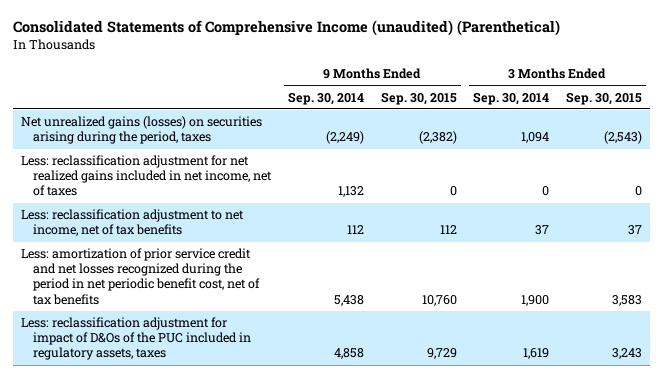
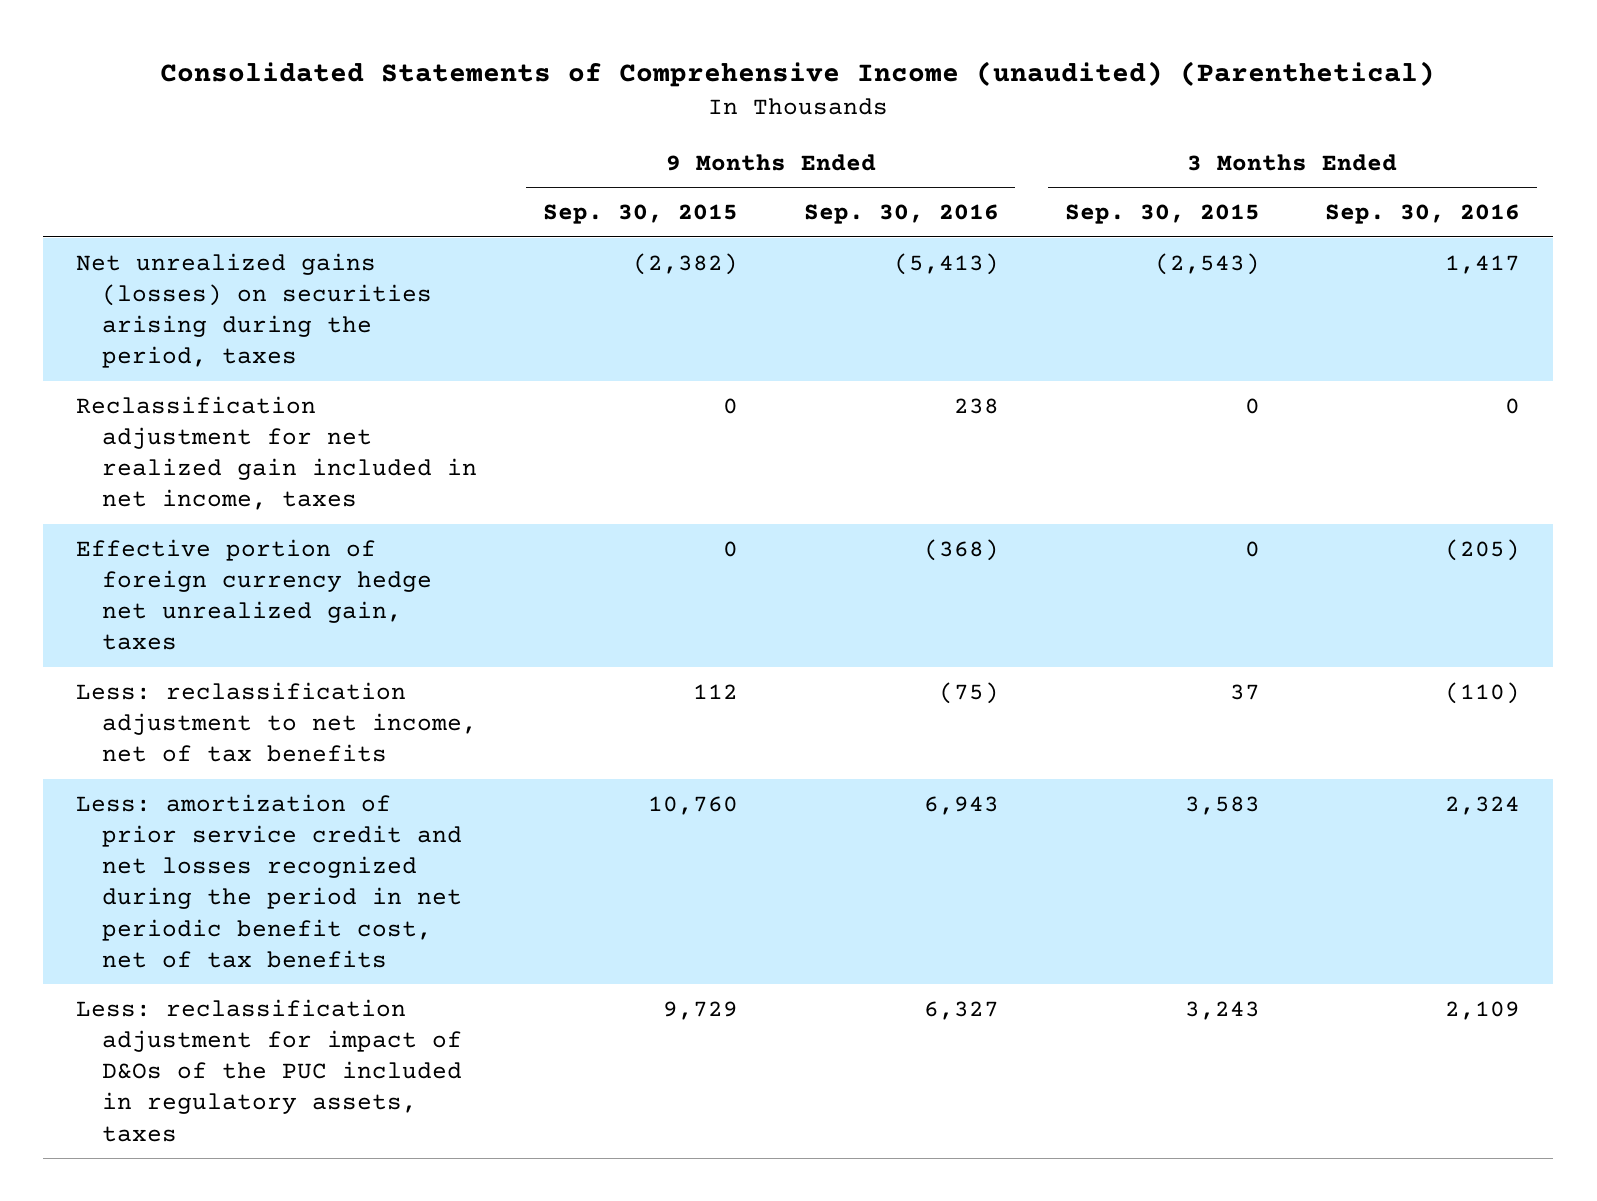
- | 9 Months Ended Sep. 30, 2014 | 9 Months Ended Sep. 30, 2015 | 3 Months Ended Sep. 30, 2014 | 3 Months Ended Sep. 30, 2015
+ | 9 Months Ended Sep. 30, 2015 | 9 Months Ended Sep. 30, 2016 | 3 Months Ended Sep. 30, 2015 | 3 Months Ended Sep. 30, 2016
- Less: reclassification adjustment for net realized gains included in net income, net of taxes | 1,132 | 0 | 0 | 0
+ Reclassification adjustment for net realized gain included in net income, taxes | 0 | 238 | 0 | 0
+ Effective portion of foreign currency hedge net unrealized gain, taxes | 0 | (368) | 0 | (205)

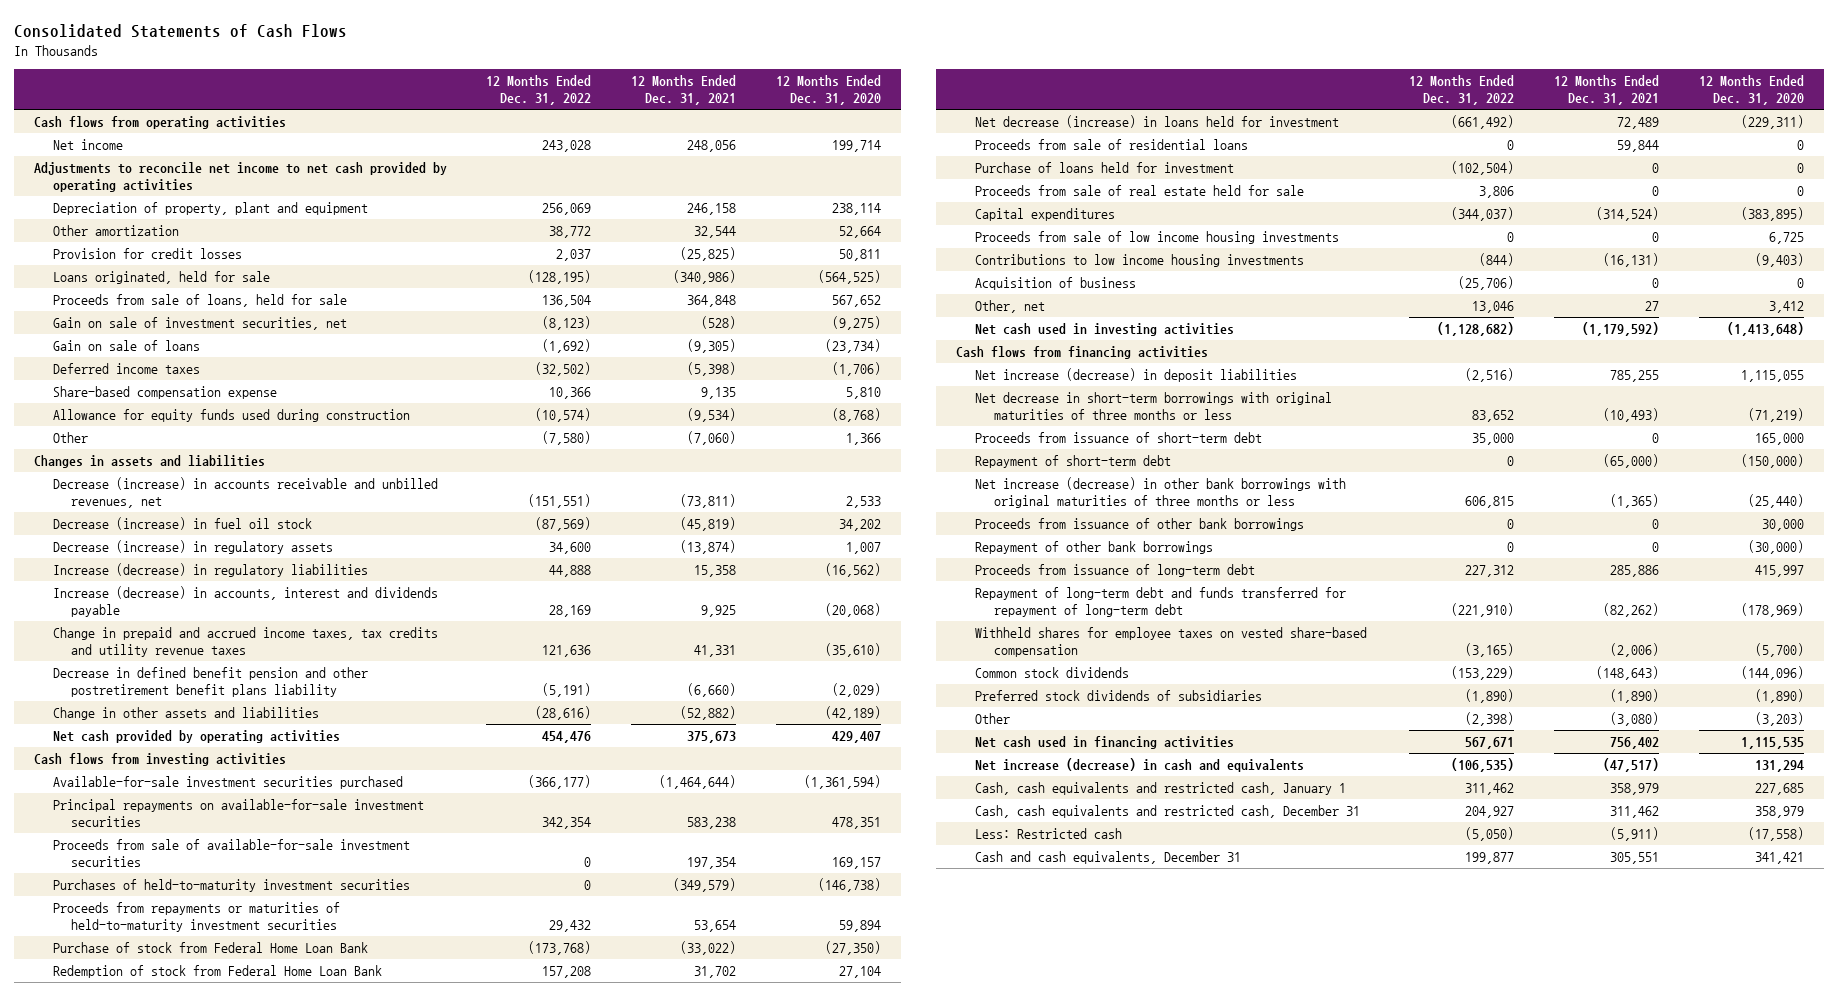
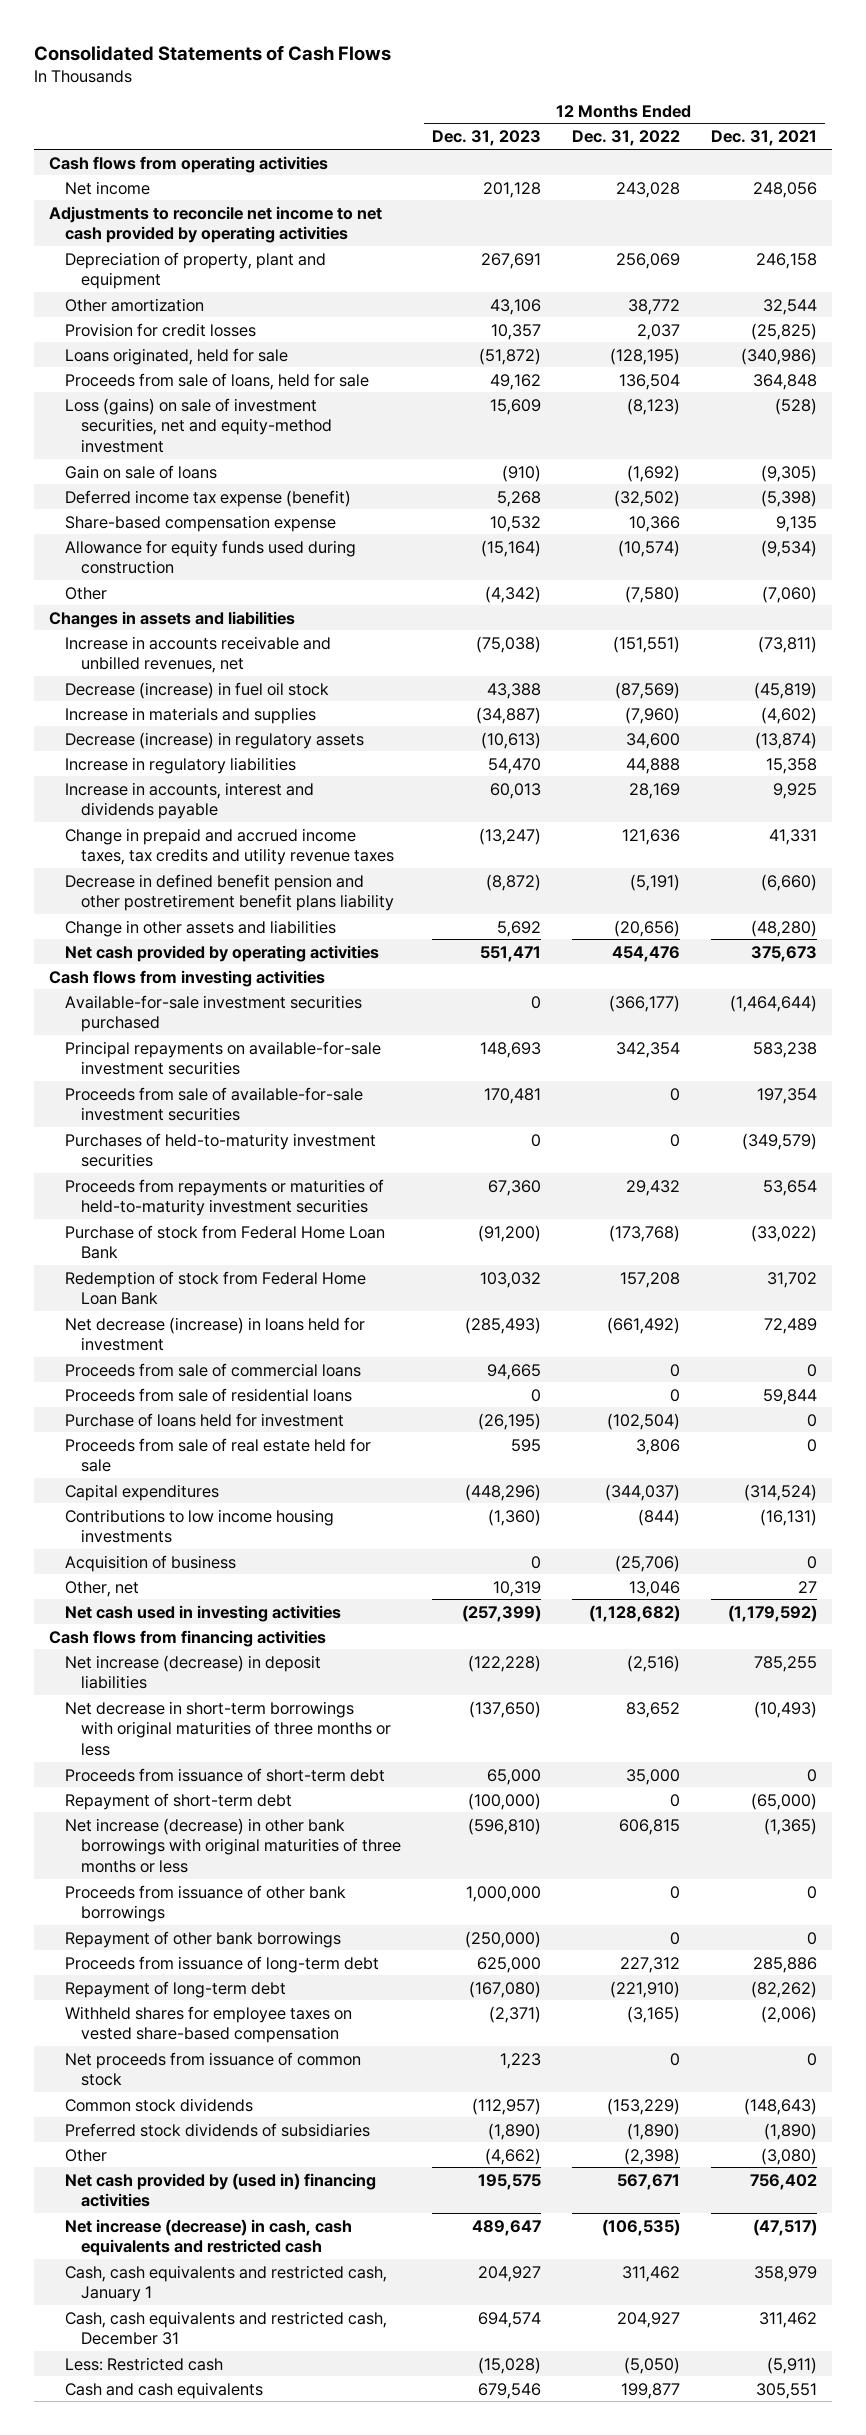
- | 12 Months Ended Dec. 31, 2022 | 12 Months Ended Dec. 31, 2021 | 12 Months Ended Dec. 31, 2020
+ | 12 Months Ended Dec. 31, 2023 | 12 Months Ended Dec. 31, 2022 | 12 Months Ended Dec. 31, 2021
- Gain on sale of investment securities, net | (8,123) | (528) | (9,275)
+ Loss (gains) on sale of investment securities, net and equity-method investment | 15,609 | (8,123) | (528)
- Deferred income taxes | (32,502) | (5,398) | (1,706)
+ Deferred income tax expense (benefit) | 5,268 | (32,502) | (5,398)
- Decrease (increase) in accounts receivable and unbilled revenues, net | (151,551) | (73,811) | 2,533
+ Increase in accounts receivable and unbilled revenues, net | (75,038) | (151,551) | (73,811)
+ Increase in materials and supplies | (34,887) | (7,960) | (4,602)
- Increase (decrease) in regulatory liabilities | 44,888 | 15,358 | (16,562)
- Increase (decrease) in accounts, interest and dividends payable | 28,169 | 9,925 | (20,068)
+ Increase in regulatory liabilities | 54,470 | 44,888 | 15,358
+ Increase in accounts, interest and dividends payable | 60,013 | 28,169 | 9,925
- Change in other assets and liabilities | (28,616) | (52,882) | (42,189)
+ Change in other assets and liabilities | 5,692 | (20,656) | (48,280)
+ Proceeds from sale of commercial loans | 94,665 | 0 | 0
- Proceeds from sale of low income housing investments | 0 | 0 | 6,725
- Repayment of long-term debt and funds transferred for repayment of long-term debt | (221,910) | (82,262) | (178,969)
+ Repayment of long-term debt | (167,080) | (221,910) | (82,262)
+ Net proceeds from issuance of common stock | 1,223 | 0 | 0
- Net cash used in financing activities | 567,671 | 756,402 | 1,115,535
- Net increase (decrease) in cash and equivalents | (106,535) | (47,517) | 131,294
+ Net cash provided by (used in) financing activities | 195,575 | 567,671 | 756,402
+ Net increase (decrease) in cash, cash equivalents and restricted cash | 489,647 | (106,535) | (47,517)
- Cash and cash equivalents, December 31 | 199,877 | 305,551 | 341,421
+ Cash and cash equivalents | 679,546 | 199,877 | 305,551

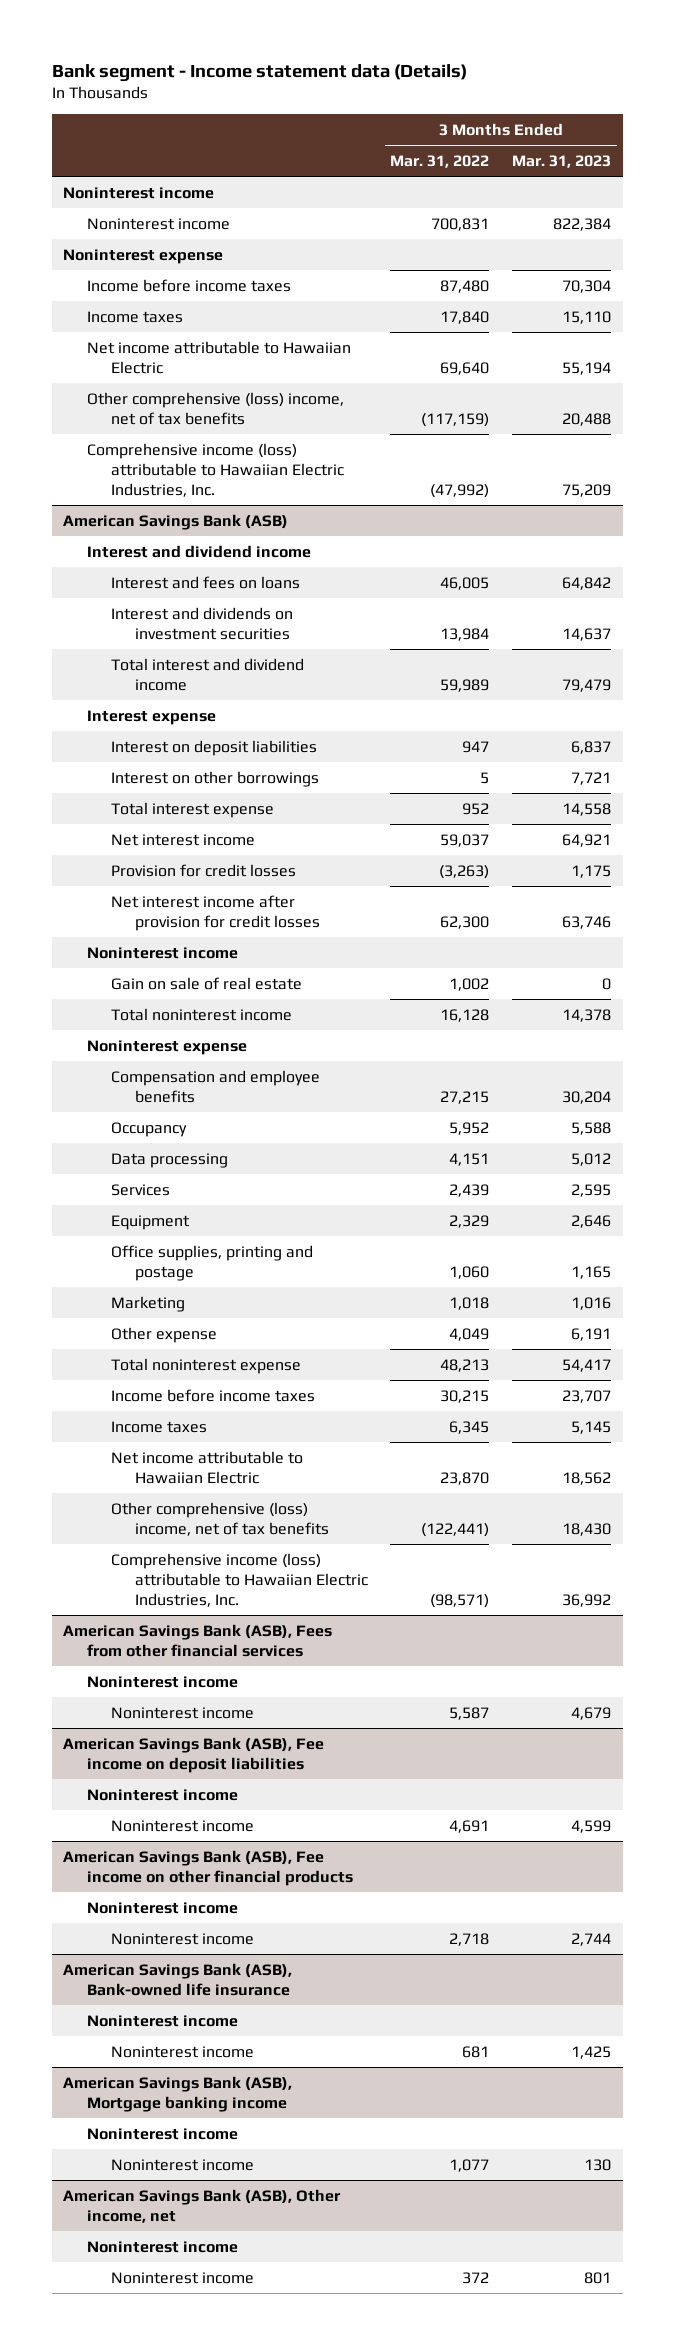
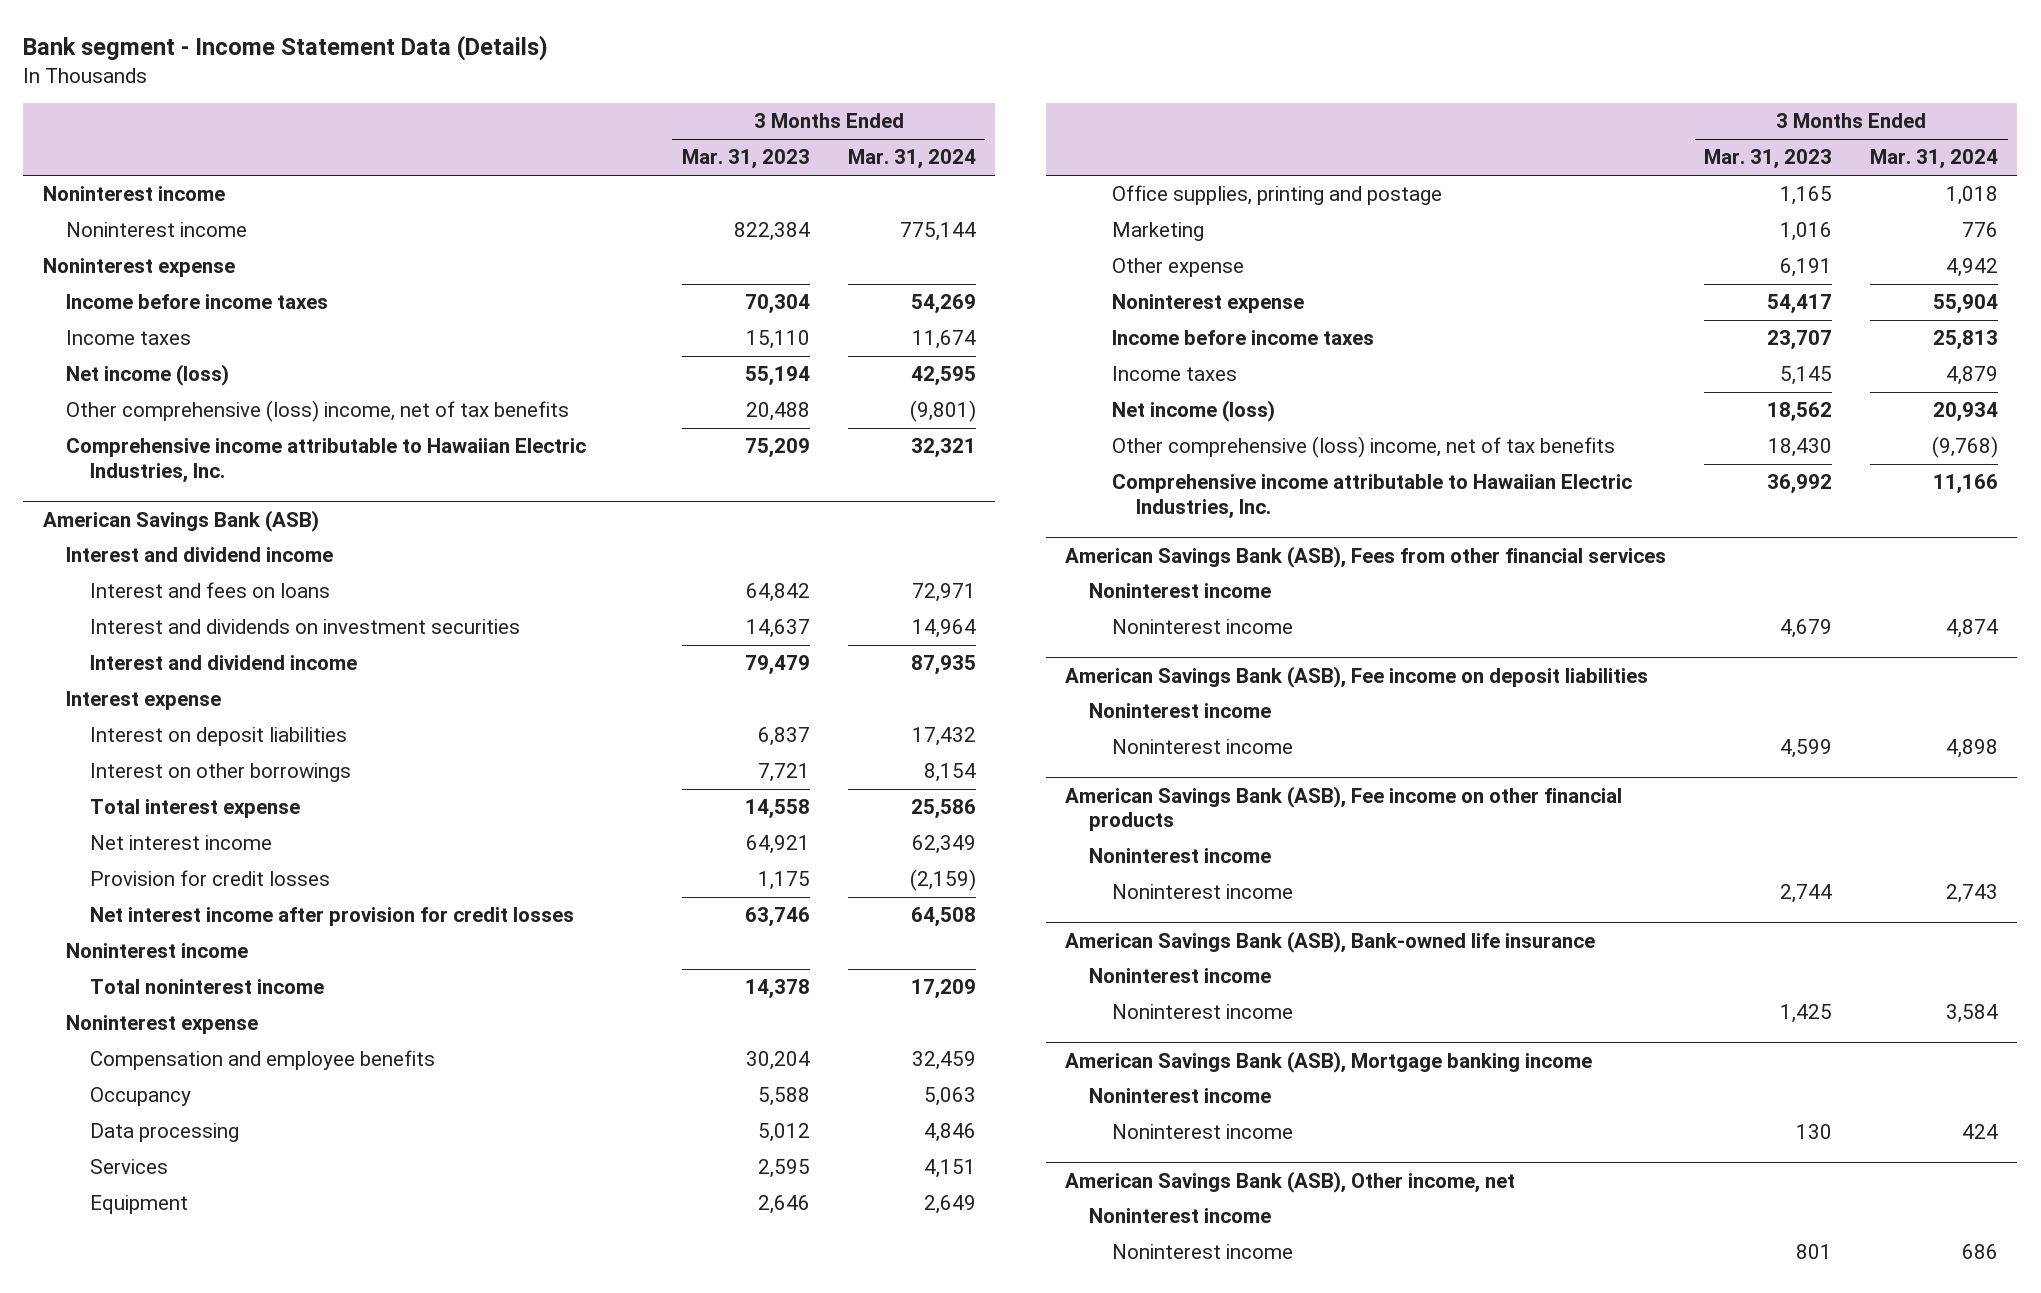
- Bank segment - Income statement data (Details)
+ Bank segment - Income Statement Data (Details)
- | 3 Months Ended Mar. 31, 2022 | 3 Months Ended Mar. 31, 2023
+ | 3 Months Ended Mar. 31, 2023 | 3 Months Ended Mar. 31, 2024
- Net income attributable to Hawaiian Electric | 69,640 | 55,194
+ Net income (loss) | 55,194 | 42,595
- Comprehensive income (loss) attributable to Hawaiian Electric Industries, Inc. | (47,992) | 75,209
+ Comprehensive income attributable to Hawaiian Electric Industries, Inc. | 75,209 | 32,321
@ American Savings Bank (ASB)
- Total interest and dividend income | 59,989 | 79,479
+ Interest and dividend income | 79,479 | 87,935
- Gain on sale of real estate | 1,002 | 0
- Total noninterest expense | 48,213 | 54,417
+ Noninterest expense | 54,417 | 55,904
- Net income attributable to Hawaiian Electric | 23,870 | 18,562
+ Net income (loss) | 18,562 | 20,934
- Comprehensive income (loss) attributable to Hawaiian Electric Industries, Inc. | (98,571) | 36,992
+ Comprehensive income attributable to Hawaiian Electric Industries, Inc. | 36,992 | 11,166

